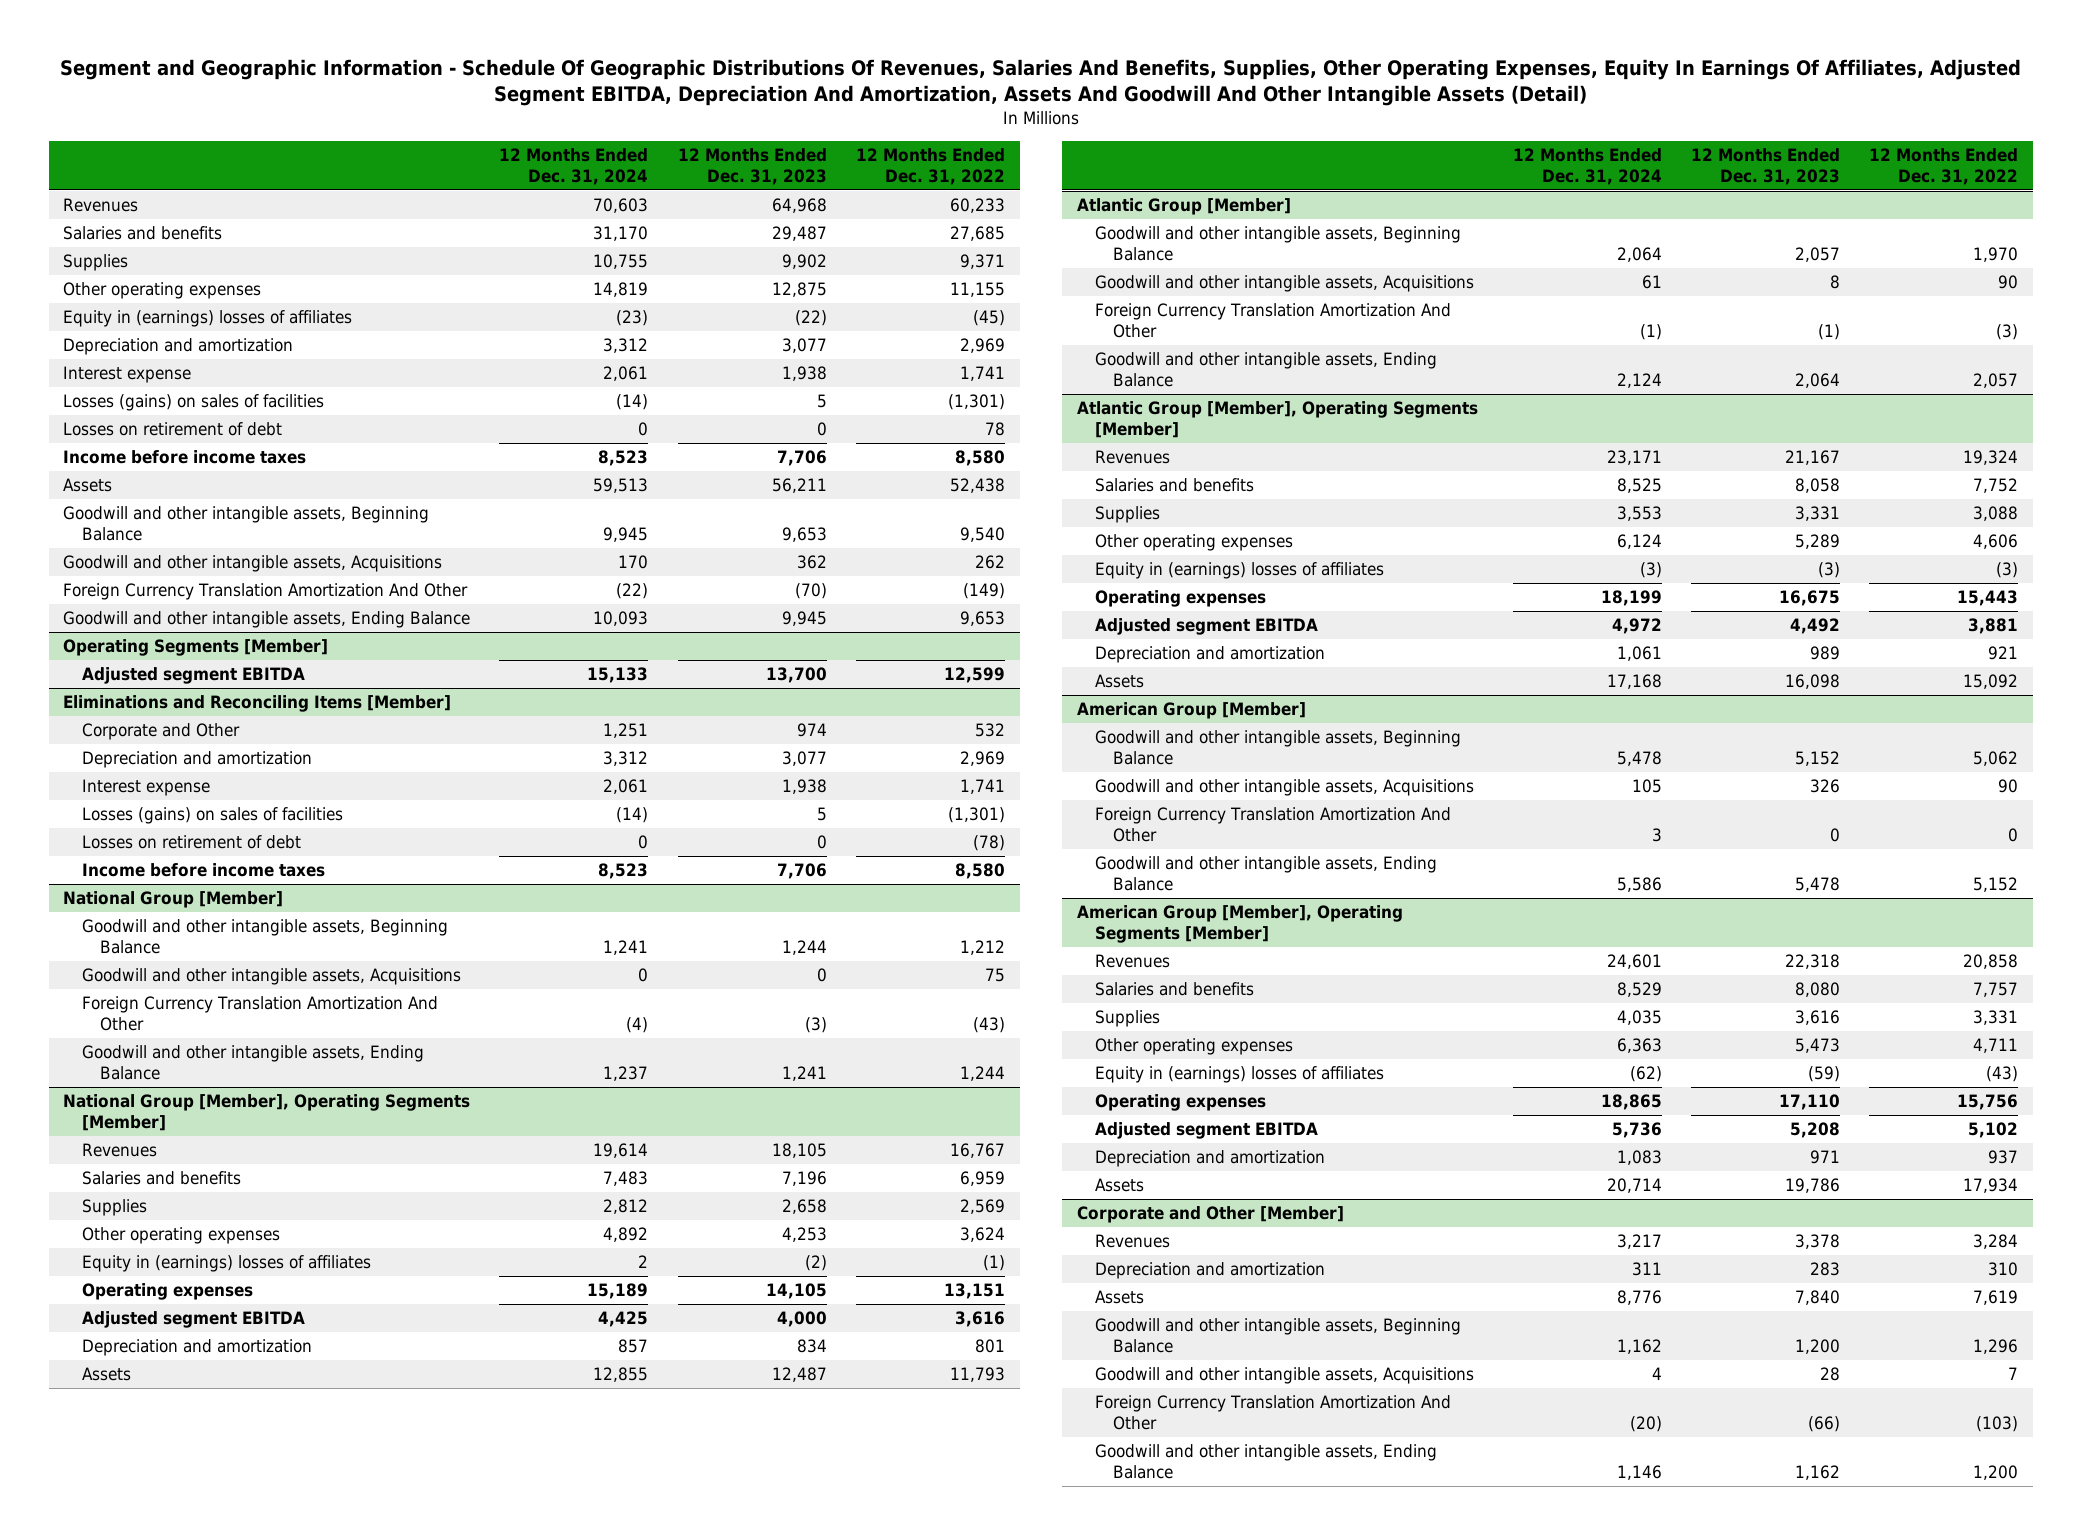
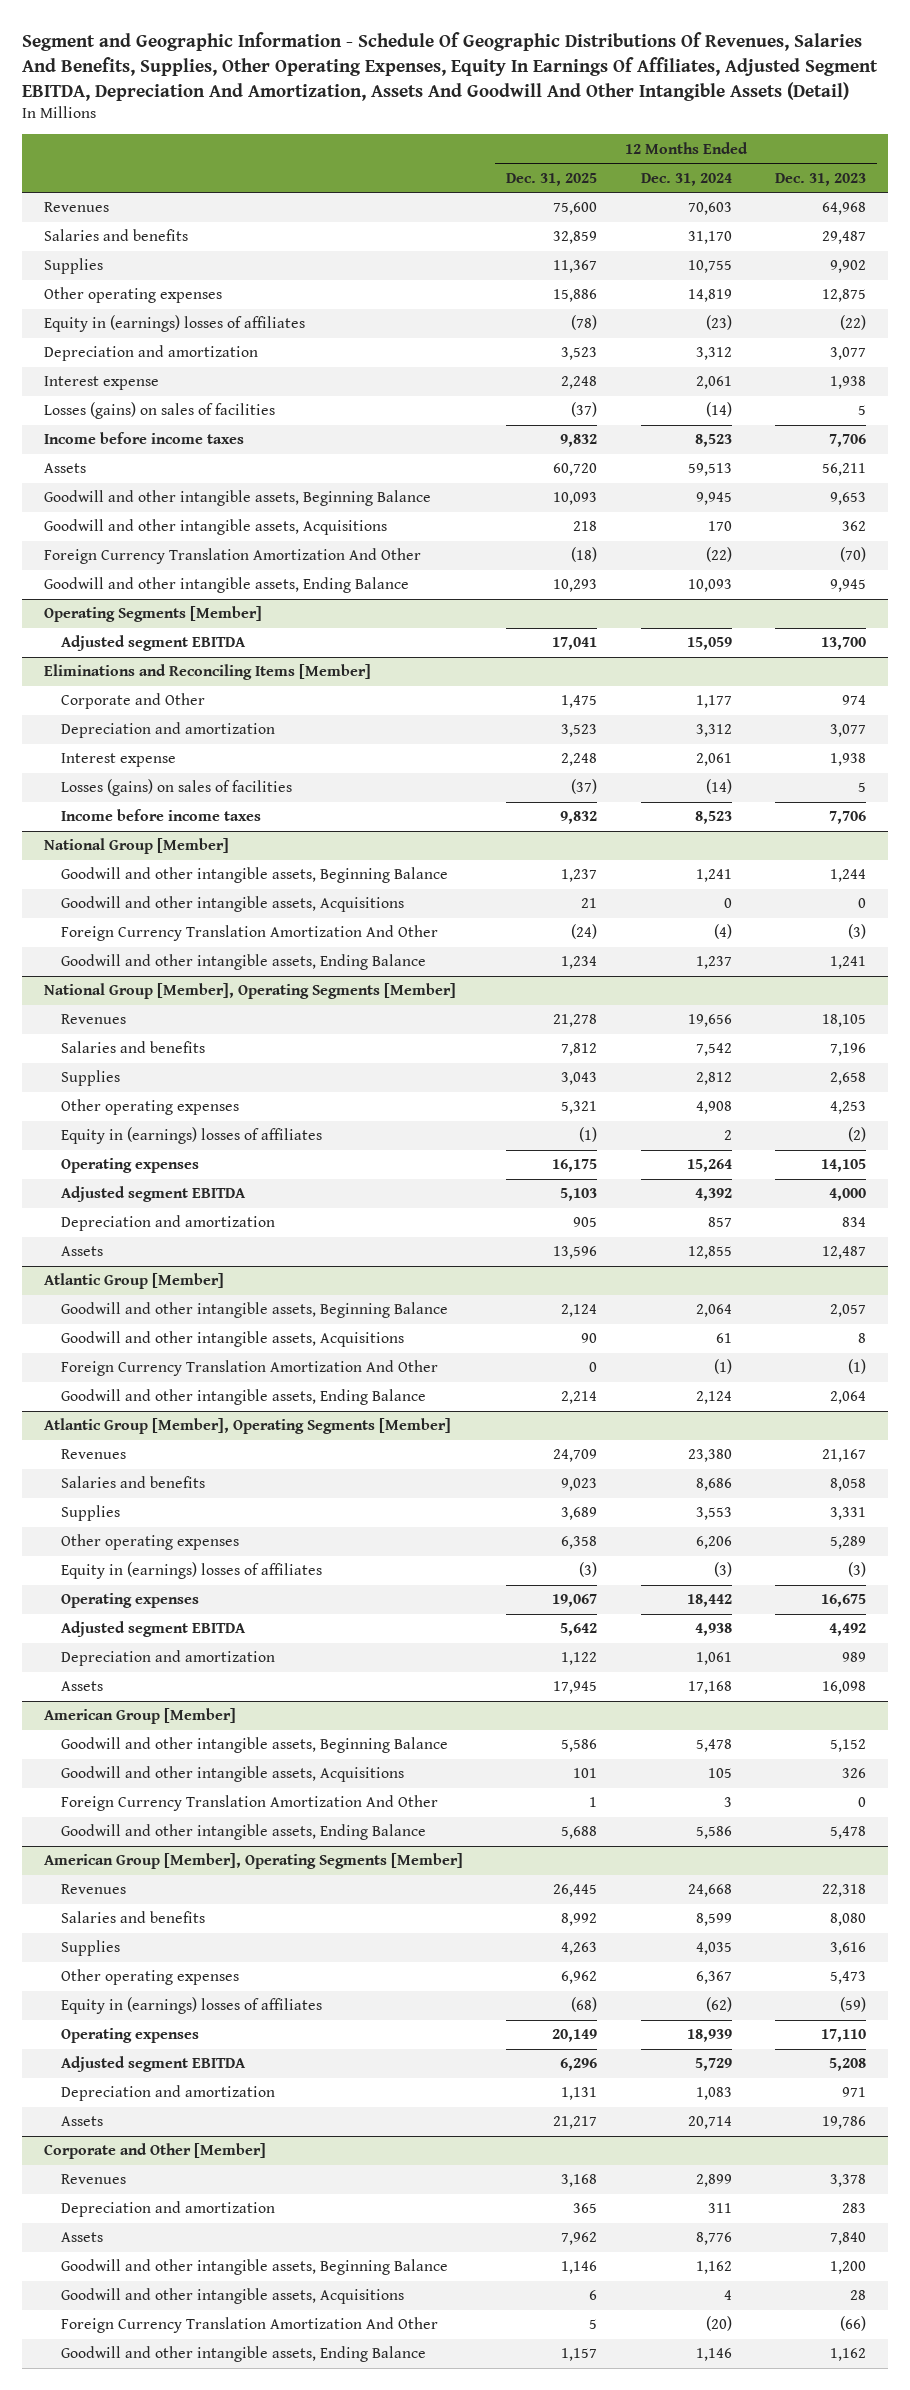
- | 12 Months Ended Dec. 31, 2024 | 12 Months Ended Dec. 31, 2023 | 12 Months Ended Dec. 31, 2022
+ | 12 Months Ended Dec. 31, 2025 | 12 Months Ended Dec. 31, 2024 | 12 Months Ended Dec. 31, 2023
- Losses on retirement of debt | 0 | 0 | 78
@ Operating Segments [Member]
- Adjusted segment EBITDA | 15,133 | 13,700 | 12,599
+ Adjusted segment EBITDA | 17,041 | 15,059 | 13,700
@ Eliminations and Reconciling Items [Member]
- Corporate and Other | 1,251 | 974 | 532
+ Corporate and Other | 1,475 | 1,177 | 974
- Losses on retirement of debt | 0 | 0 | (78)
@ National Group [Member], Operating Segments [Member]
- Revenues | 19,614 | 18,105 | 16,767
- Salaries and benefits | 7,483 | 7,196 | 6,959
+ Revenues | 21,278 | 19,656 | 18,105
+ Salaries and benefits | 7,812 | 7,542 | 7,196
- Other operating expenses | 4,892 | 4,253 | 3,624
+ Other operating expenses | 5,321 | 4,908 | 4,253
- Operating expenses | 15,189 | 14,105 | 13,151
- Adjusted segment EBITDA | 4,425 | 4,000 | 3,616
+ Operating expenses | 16,175 | 15,264 | 14,105
+ Adjusted segment EBITDA | 5,103 | 4,392 | 4,000
@ Atlantic Group [Member], Operating Segments [Member]
- Revenues | 23,171 | 21,167 | 19,324
- Salaries and benefits | 8,525 | 8,058 | 7,752
+ Revenues | 24,709 | 23,380 | 21,167
+ Salaries and benefits | 9,023 | 8,686 | 8,058
- Other operating expenses | 6,124 | 5,289 | 4,606
+ Other operating expenses | 6,358 | 6,206 | 5,289
- Operating expenses | 18,199 | 16,675 | 15,443
- Adjusted segment EBITDA | 4,972 | 4,492 | 3,881
+ Operating expenses | 19,067 | 18,442 | 16,675
+ Adjusted segment EBITDA | 5,642 | 4,938 | 4,492
@ American Group [Member], Operating Segments [Member]
- Revenues | 24,601 | 22,318 | 20,858
- Salaries and benefits | 8,529 | 8,080 | 7,757
+ Revenues | 26,445 | 24,668 | 22,318
+ Salaries and benefits | 8,992 | 8,599 | 8,080
- Other operating expenses | 6,363 | 5,473 | 4,711
+ Other operating expenses | 6,962 | 6,367 | 5,473
- Operating expenses | 18,865 | 17,110 | 15,756
- Adjusted segment EBITDA | 5,736 | 5,208 | 5,102
+ Operating expenses | 20,149 | 18,939 | 17,110
+ Adjusted segment EBITDA | 6,296 | 5,729 | 5,208
@ Corporate and Other [Member]
- Revenues | 3,217 | 3,378 | 3,284
+ Revenues | 3,168 | 2,899 | 3,378

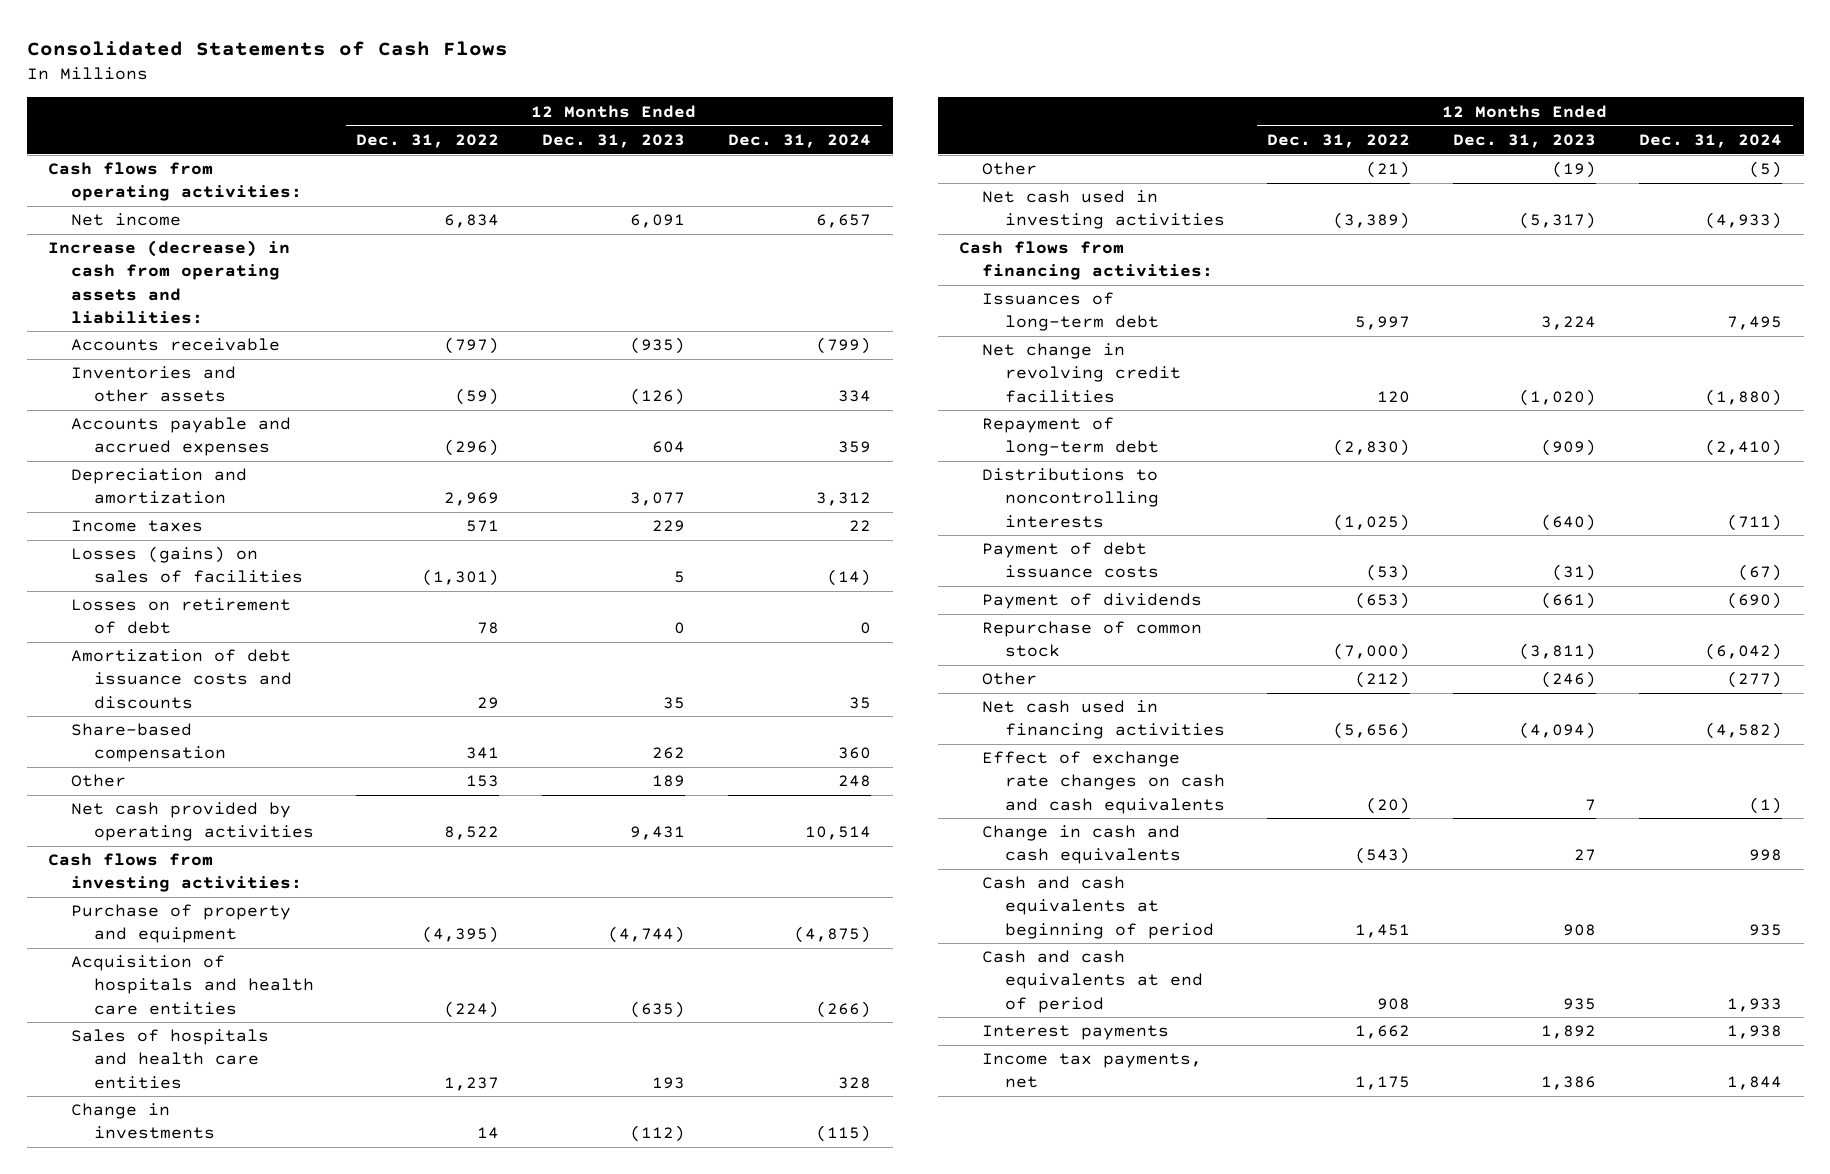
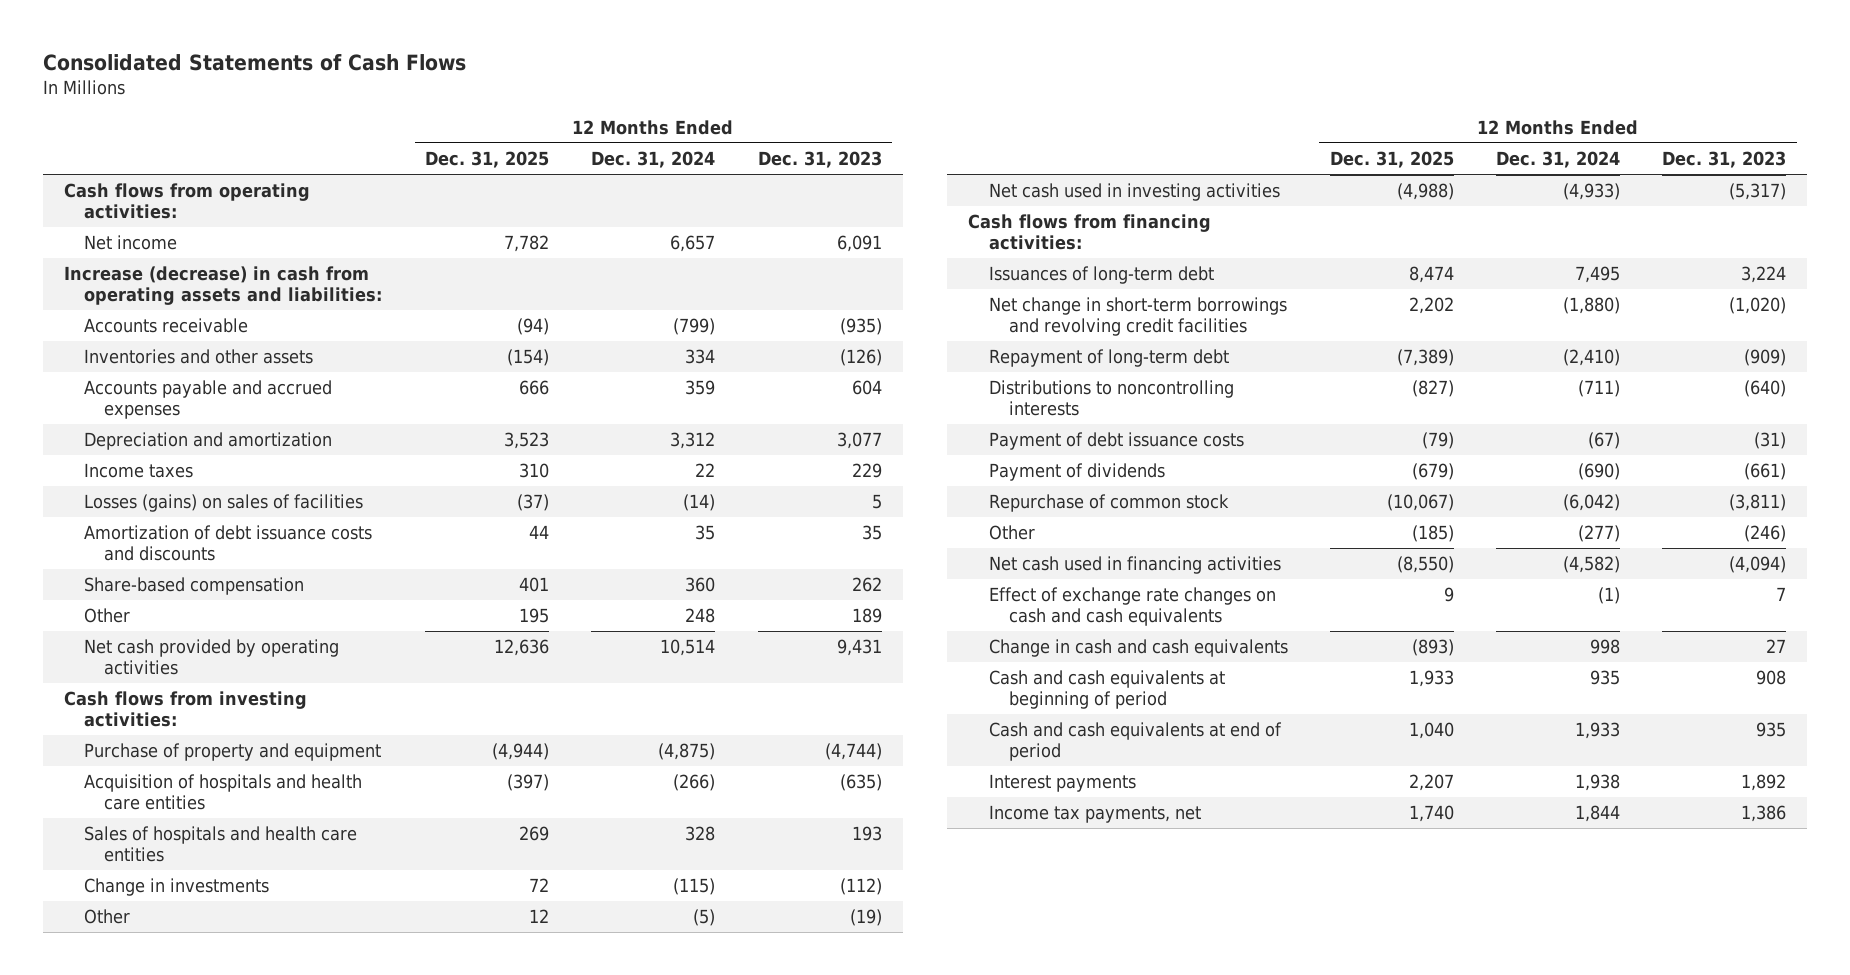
- | 12 Months Ended Dec. 31, 2022 | 12 Months Ended Dec. 31, 2023 | 12 Months Ended Dec. 31, 2024
+ | 12 Months Ended Dec. 31, 2025 | 12 Months Ended Dec. 31, 2024 | 12 Months Ended Dec. 31, 2023
- Losses on retirement of debt | 78 | 0 | 0
- Net change in revolving credit facilities | 120 | (1,020) | (1,880)
+ Net change in short-term borrowings and revolving credit facilities | 2,202 | (1,880) | (1,020)

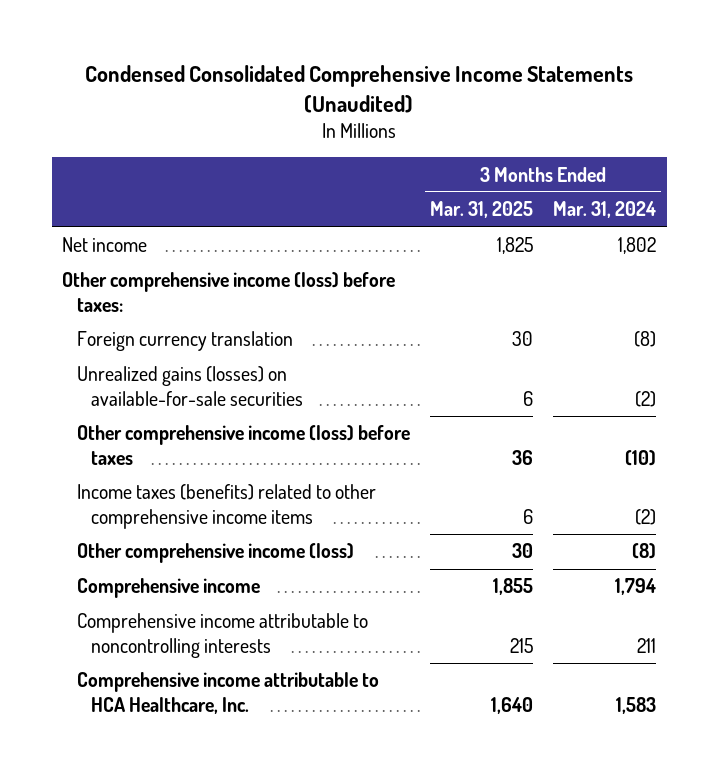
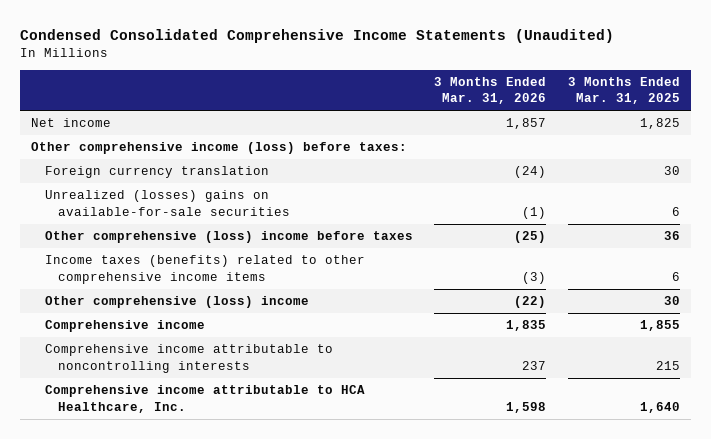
- | 3 Months Ended Mar. 31, 2025 | 3 Months Ended Mar. 31, 2024
+ | 3 Months Ended Mar. 31, 2026 | 3 Months Ended Mar. 31, 2025
- Unrealized gains (losses) on available-for-sale securities | 6 | (2)
- Other comprehensive income (loss) before taxes | 36 | (10)
+ Unrealized (losses) gains on available-for-sale securities | (1) | 6
+ Other comprehensive (loss) income before taxes | (25) | 36
- Other comprehensive income (loss) | 30 | (8)
+ Other comprehensive (loss) income | (22) | 30

